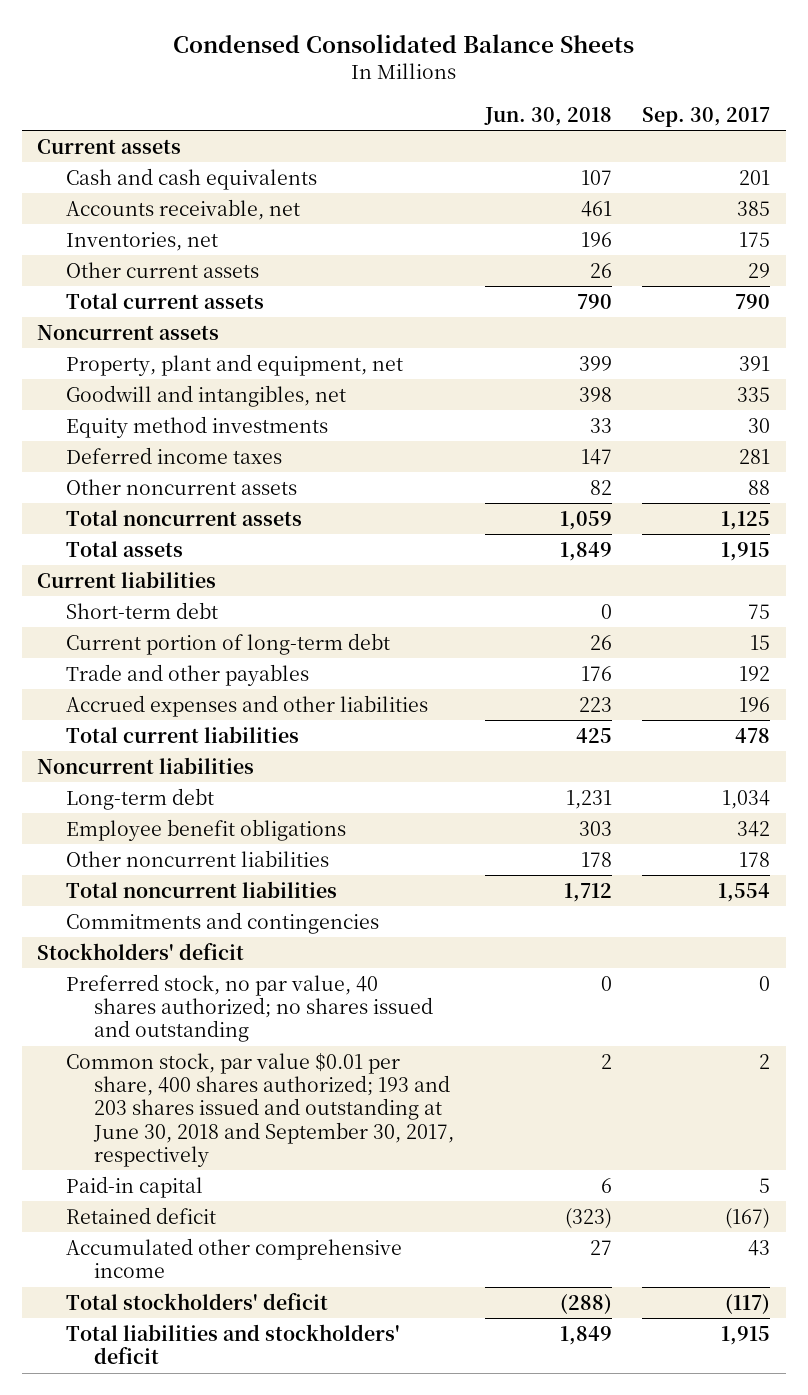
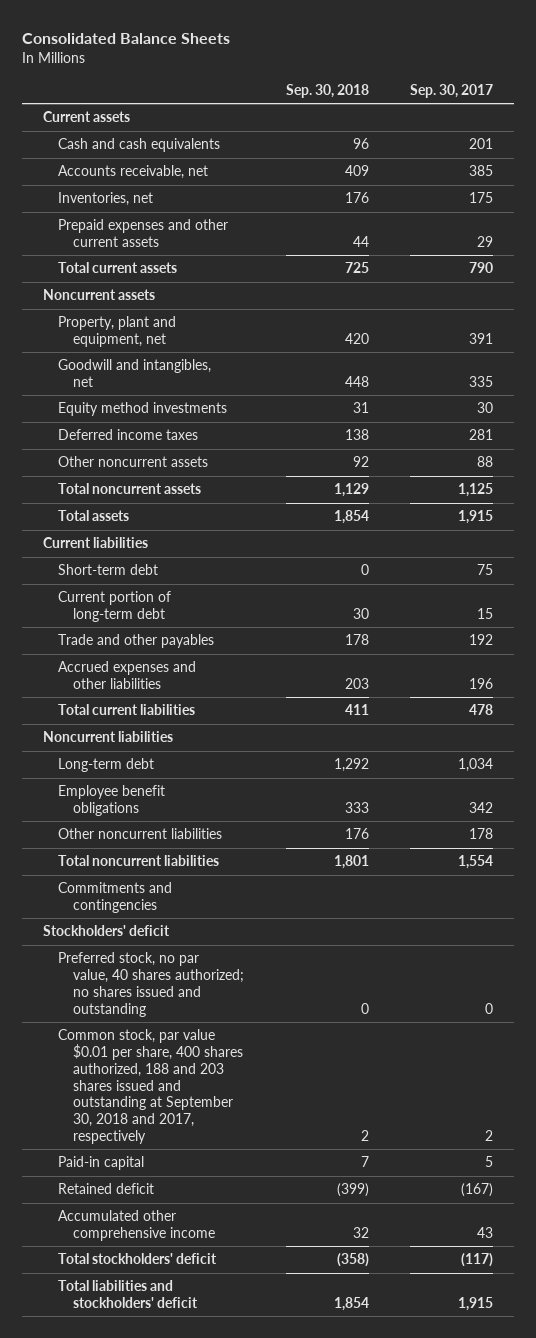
- Condensed Consolidated Balance Sheets
+ Consolidated Balance Sheets
- | Jun. 30, 2018 | Sep. 30, 2017
+ | Sep. 30, 2018 | Sep. 30, 2017
- Other current assets | 26 | 29
+ Prepaid expenses and other current assets | 44 | 29
- Common stock, par value $0.01 per share, 400 shares authorized; 193 and 203 shares issued and outstanding at June 30, 2018 and September 30, 2017, respectively | 2 | 2
+ Common stock, par value $0.01 per share, 400 shares authorized, 188 and 203 shares issued and outstanding at September 30, 2018 and 2017, respectively | 2 | 2

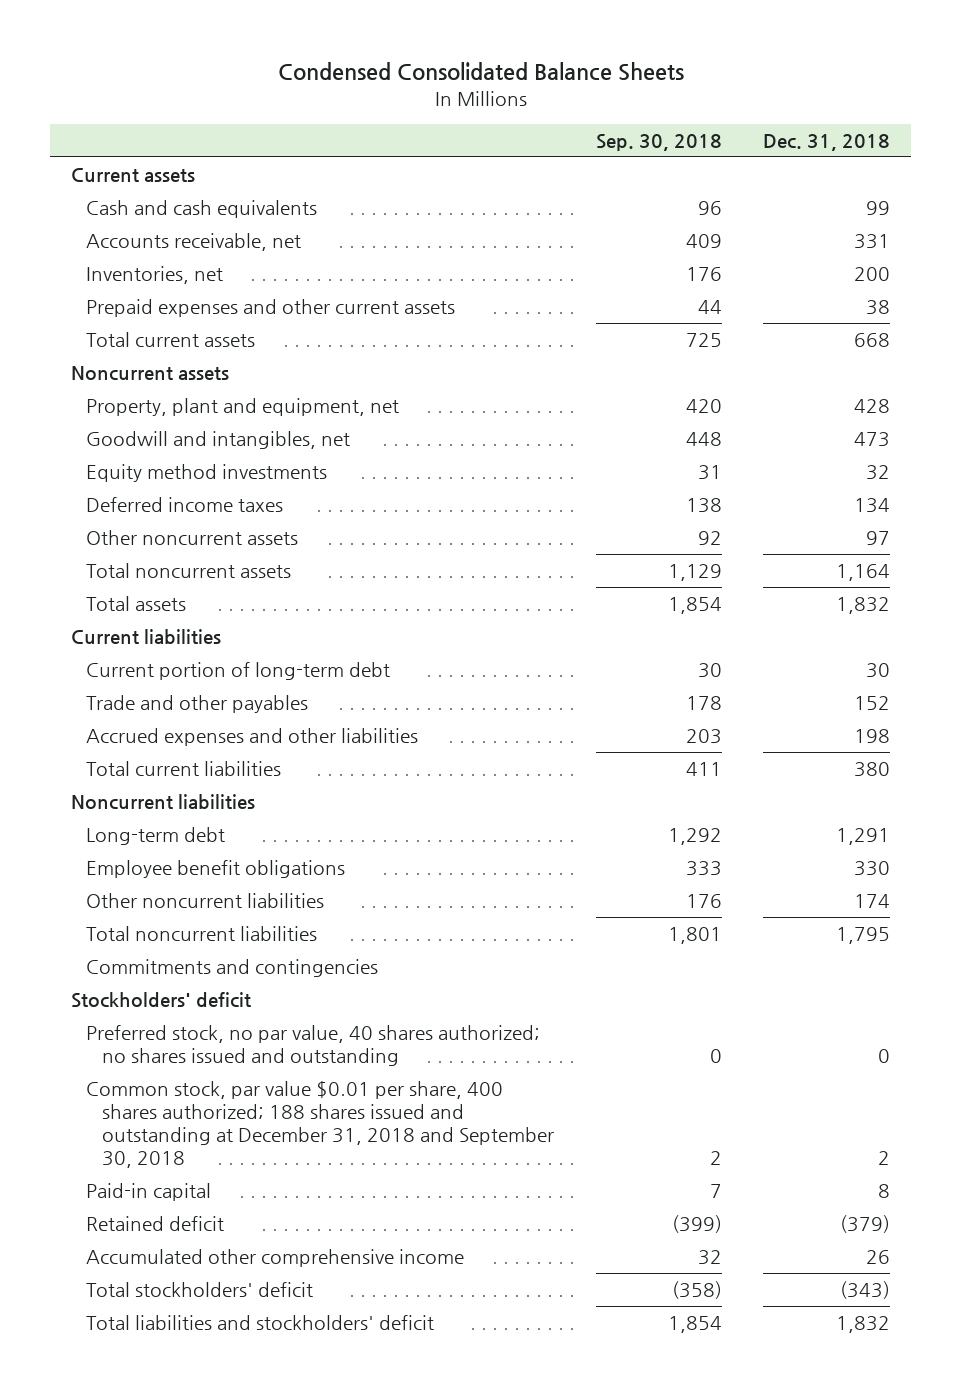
- Consolidated Balance Sheets
+ Condensed Consolidated Balance Sheets
- | Sep. 30, 2018 | Sep. 30, 2017
+ | Sep. 30, 2018 | Dec. 31, 2018
- Short-term debt | 0 | 75
- Common stock, par value $0.01 per share, 400 shares authorized, 188 and 203 shares issued and outstanding at September 30, 2018 and 2017, respectively | 2 | 2
+ Common stock, par value $0.01 per share, 400 shares authorized; 188 shares issued and outstanding at December 31, 2018 and September 30, 2018 | 2 | 2

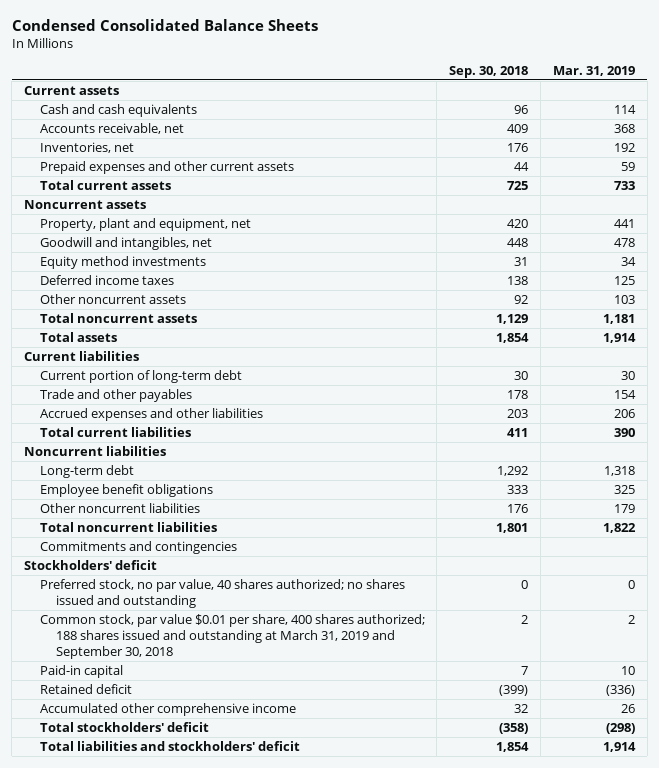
- | Sep. 30, 2018 | Dec. 31, 2018
+ | Sep. 30, 2018 | Mar. 31, 2019
- Common stock, par value $0.01 per share, 400 shares authorized; 188 shares issued and outstanding at December 31, 2018 and September 30, 2018 | 2 | 2
+ Common stock, par value $0.01 per share, 400 shares authorized; 188 shares issued and outstanding at March 31, 2019 and September 30, 2018 | 2 | 2

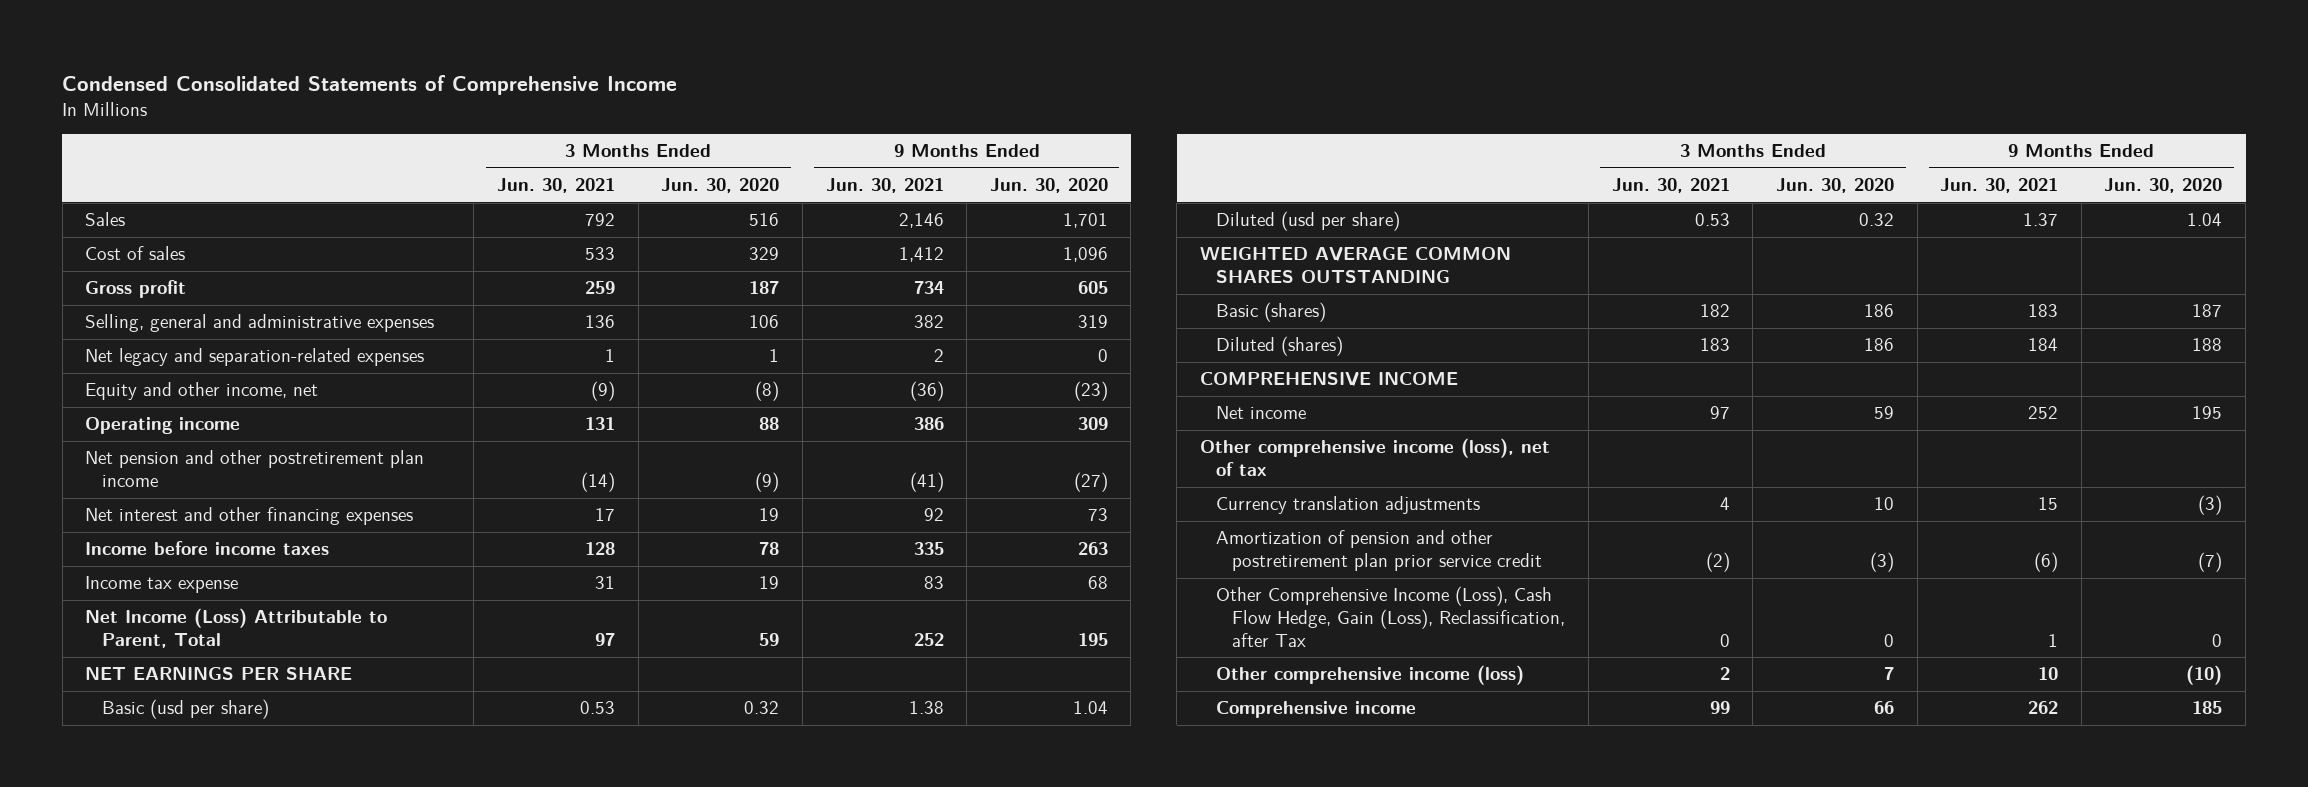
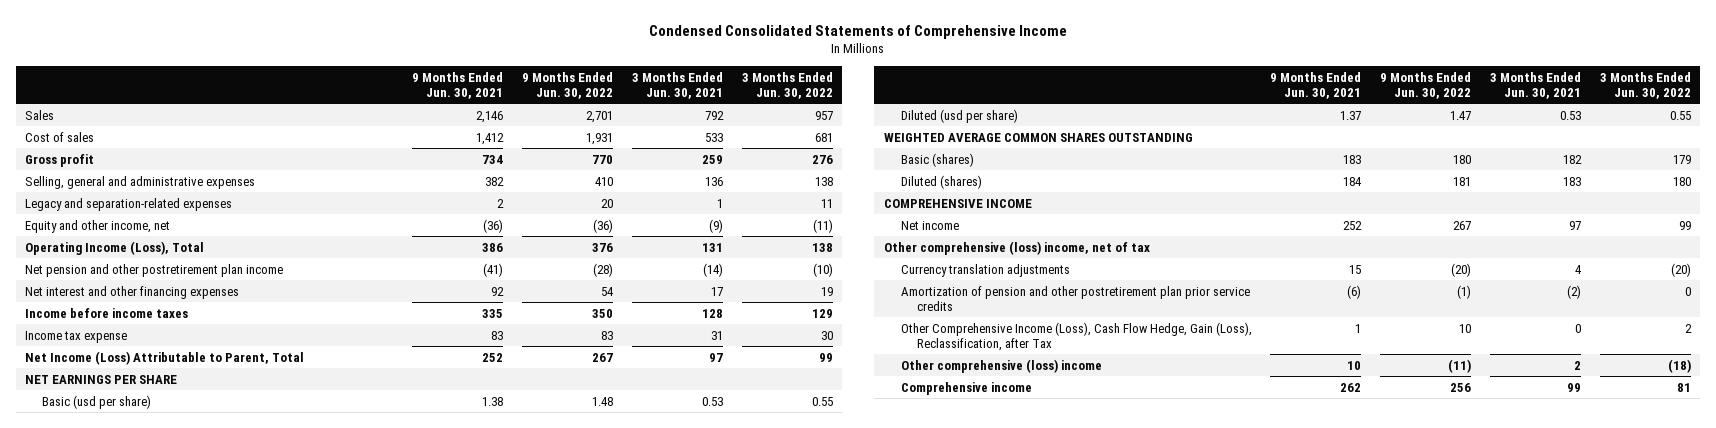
- | 3 Months Ended Jun. 30, 2021 | 3 Months Ended Jun. 30, 2020 | 9 Months Ended Jun. 30, 2021 | 9 Months Ended Jun. 30, 2020
+ | 9 Months Ended Jun. 30, 2021 | 9 Months Ended Jun. 30, 2022 | 3 Months Ended Jun. 30, 2021 | 3 Months Ended Jun. 30, 2022
- Net legacy and separation-related expenses | 1 | 1 | 2 | 0
+ Legacy and separation-related expenses | 2 | 20 | 1 | 11
- Operating income | 131 | 88 | 386 | 309
+ Operating Income (Loss), Total | 386 | 376 | 131 | 138
- Other comprehensive income (loss), net of tax
+ Other comprehensive (loss) income, net of tax
- Amortization of pension and other postretirement plan prior service credit | (2) | (3) | (6) | (7)
+ Amortization of pension and other postretirement plan prior service credits | (6) | (1) | (2) | 0
- Other comprehensive income (loss) | 2 | 7 | 10 | (10)
+ Other comprehensive (loss) income | 10 | (11) | 2 | (18)

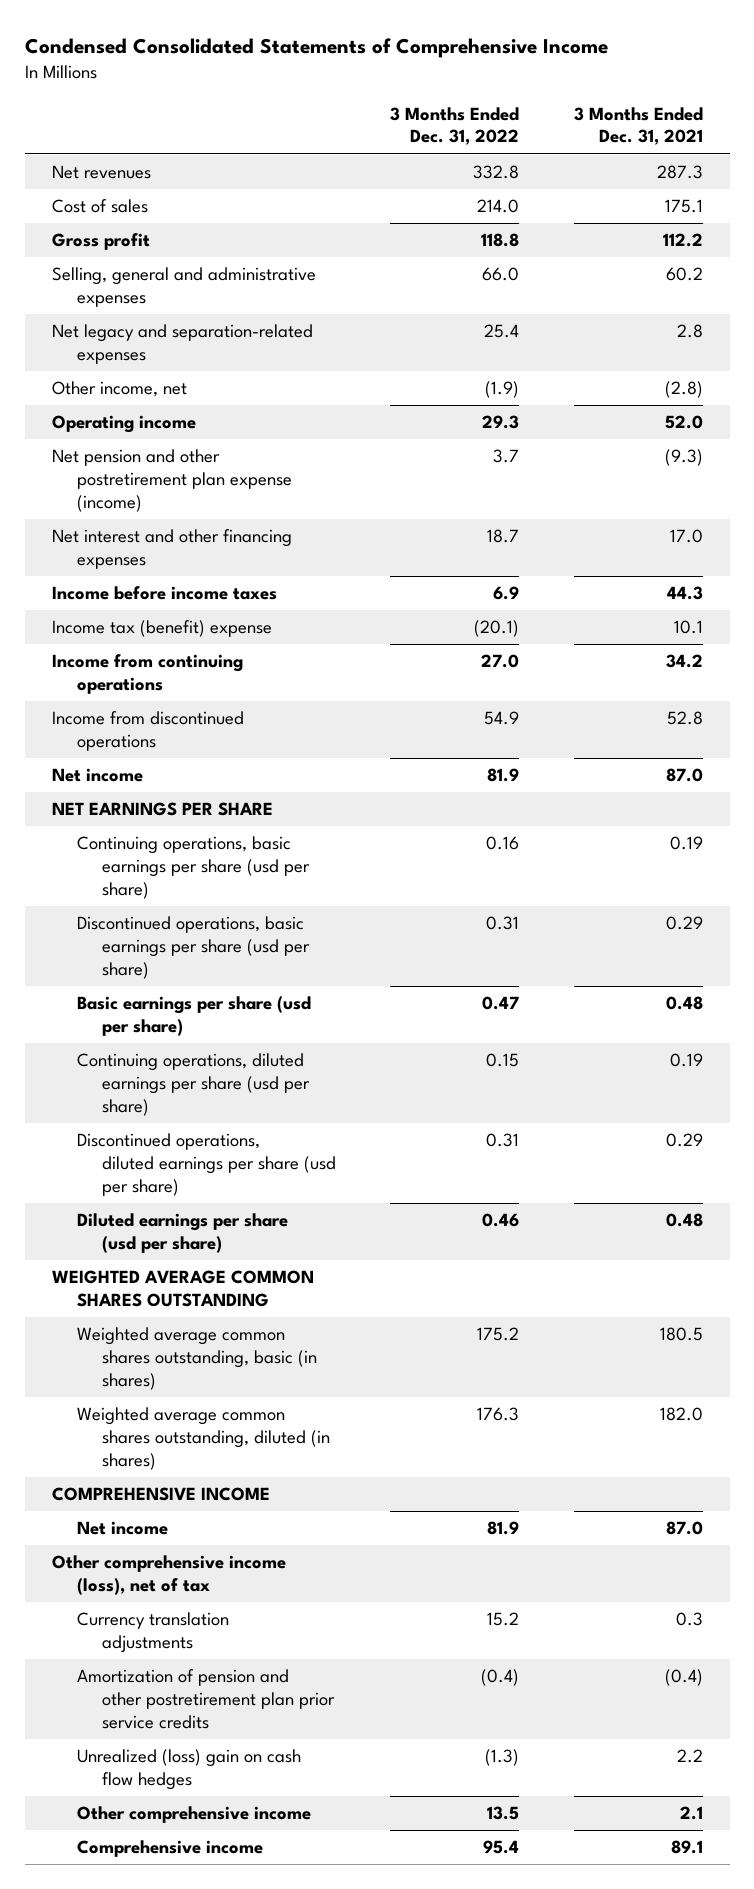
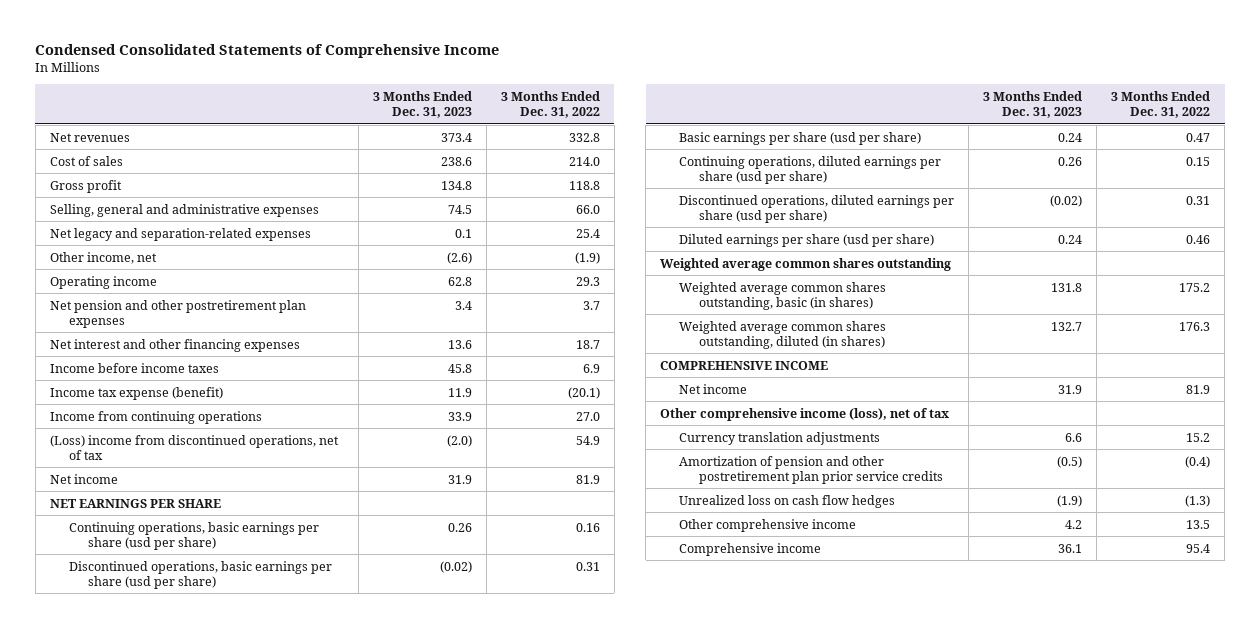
- | 3 Months Ended Dec. 31, 2022 | 3 Months Ended Dec. 31, 2021
+ | 3 Months Ended Dec. 31, 2023 | 3 Months Ended Dec. 31, 2022
- Net pension and other postretirement plan expense (income) | 3.7 | (9.3)
+ Net pension and other postretirement plan expenses | 3.4 | 3.7
- Income tax (benefit) expense | (20.1) | 10.1
+ Income tax expense (benefit) | 11.9 | (20.1)
- Income from discontinued operations | 54.9 | 52.8
+ (Loss) income from discontinued operations, net of tax | (2.0) | 54.9
- WEIGHTED AVERAGE COMMON SHARES OUTSTANDING
+ Weighted average common shares outstanding
- Unrealized (loss) gain on cash flow hedges | (1.3) | 2.2
+ Unrealized loss on cash flow hedges | (1.9) | (1.3)

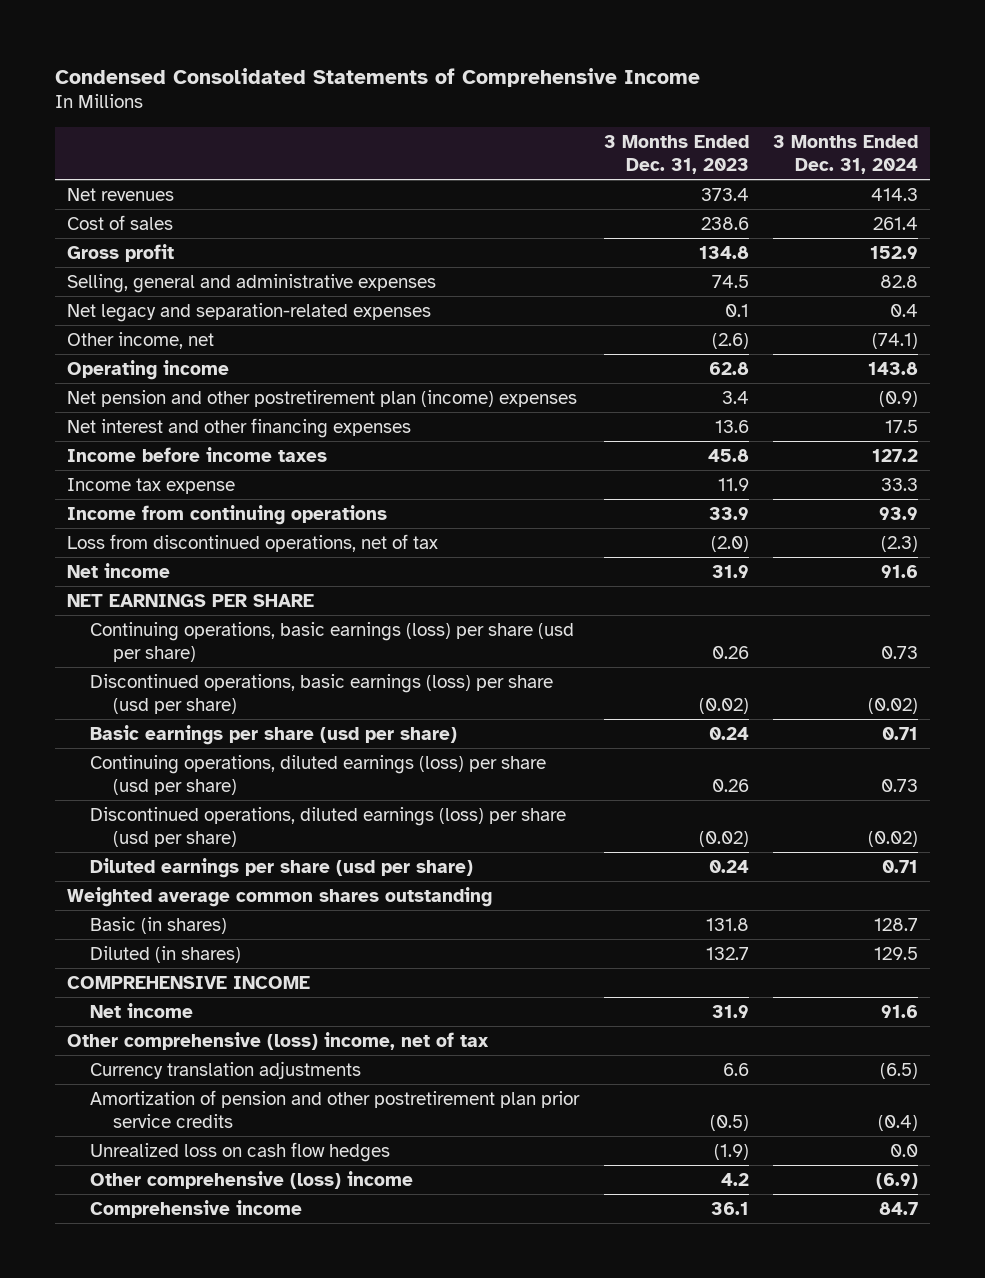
- | 3 Months Ended Dec. 31, 2023 | 3 Months Ended Dec. 31, 2022
+ | 3 Months Ended Dec. 31, 2023 | 3 Months Ended Dec. 31, 2024
- Net pension and other postretirement plan expenses | 3.4 | 3.7
+ Net pension and other postretirement plan (income) expenses | 3.4 | (0.9)
- Income tax expense (benefit) | 11.9 | (20.1)
+ Income tax expense | 11.9 | 33.3
- (Loss) income from discontinued operations, net of tax | (2.0) | 54.9
+ Loss from discontinued operations, net of tax | (2.0) | (2.3)
- Continuing operations, basic earnings per share (usd per share) | 0.26 | 0.16
- Discontinued operations, basic earnings per share (usd per share) | (0.02) | 0.31
+ Continuing operations, basic earnings (loss) per share (usd per share) | 0.26 | 0.73
+ Discontinued operations, basic earnings (loss) per share (usd per share) | (0.02) | (0.02)
- Continuing operations, diluted earnings per share (usd per share) | 0.26 | 0.15
- Discontinued operations, diluted earnings per share (usd per share) | (0.02) | 0.31
+ Continuing operations, diluted earnings (loss) per share (usd per share) | 0.26 | 0.73
+ Discontinued operations, diluted earnings (loss) per share (usd per share) | (0.02) | (0.02)
- Weighted average common shares outstanding, basic (in shares) | 131.8 | 175.2
- Weighted average common shares outstanding, diluted (in shares) | 132.7 | 176.3
+ Basic (in shares) | 131.8 | 128.7
+ Diluted (in shares) | 132.7 | 129.5
- Other comprehensive income (loss), net of tax
+ Other comprehensive (loss) income, net of tax
- Other comprehensive income | 4.2 | 13.5
+ Other comprehensive (loss) income | 4.2 | (6.9)

